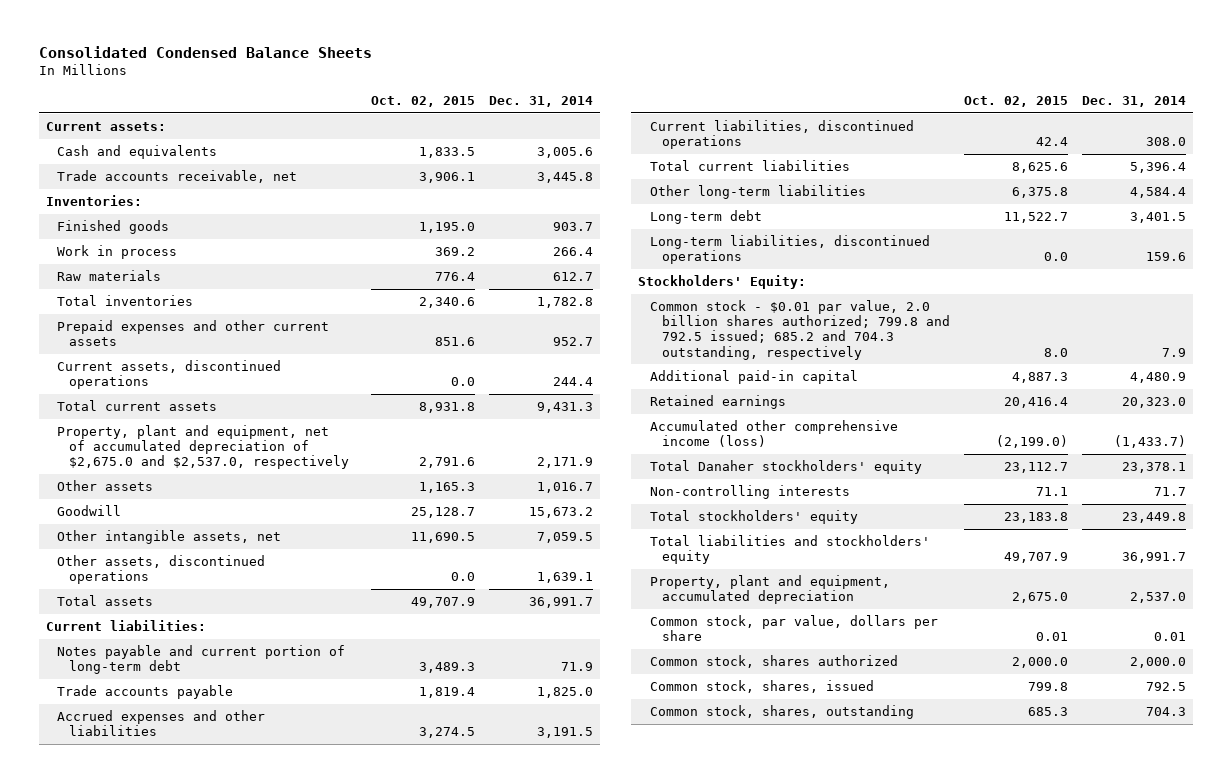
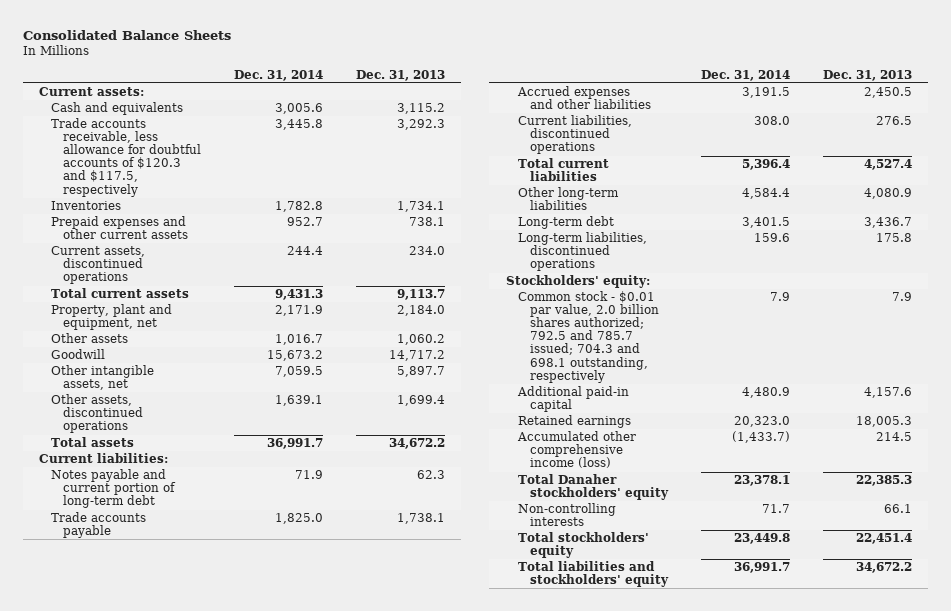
- Consolidated Condensed Balance Sheets
+ Consolidated Balance Sheets
- | Oct. 02, 2015 | Dec. 31, 2014
+ | Dec. 31, 2014 | Dec. 31, 2013
- Trade accounts receivable, net | 3,906.1 | 3,445.8
- Inventories:
- Finished goods | 1,195.0 | 903.7
- Work in process | 369.2 | 266.4
- Raw materials | 776.4 | 612.7
- Total inventories | 2,340.6 | 1,782.8
+ Trade accounts receivable, less allowance for doubtful accounts of $120.3 and $117.5, respectively | 3,445.8 | 3,292.3
+ Inventories | 1,782.8 | 1,734.1
- Property, plant and equipment, net of accumulated depreciation of $2,675.0 and $2,537.0, respectively | 2,791.6 | 2,171.9
+ Property, plant and equipment, net | 2,171.9 | 2,184.0
- Stockholders' Equity:
- Common stock - $0.01 par value, 2.0 billion shares authorized; 799.8 and 792.5 issued; 685.2 and 704.3 outstanding, respectively | 8.0 | 7.9
+ Stockholders' equity:
+ Common stock - $0.01 par value, 2.0 billion shares authorized; 792.5 and 785.7 issued; 704.3 and 698.1 outstanding, respectively | 7.9 | 7.9
- Property, plant and equipment, accumulated depreciation | 2,675.0 | 2,537.0
- Common stock, par value, dollars per share | 0.01 | 0.01
- Common stock, shares authorized | 2,000.0 | 2,000.0
- Common stock, shares, issued | 799.8 | 792.5
- Common stock, shares, outstanding | 685.3 | 704.3

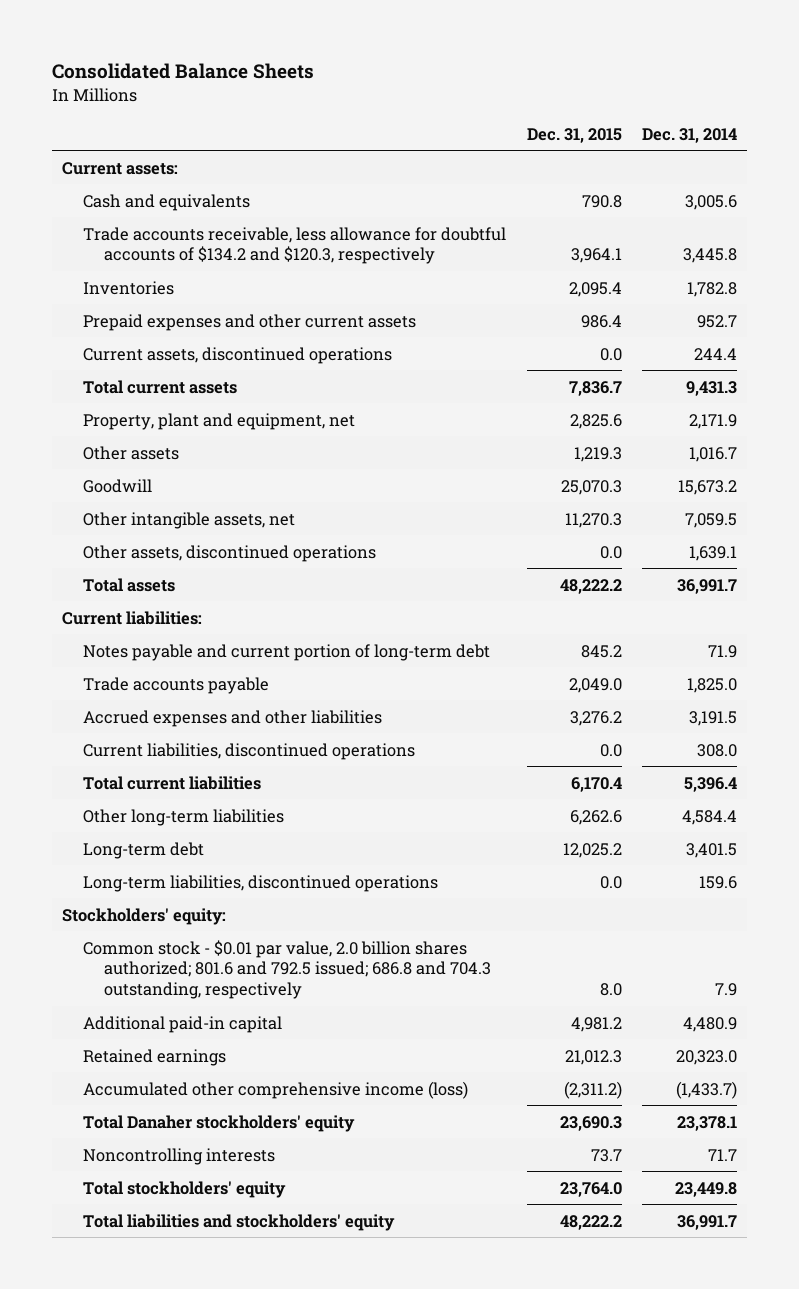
- | Dec. 31, 2014 | Dec. 31, 2013
+ | Dec. 31, 2015 | Dec. 31, 2014
- Trade accounts receivable, less allowance for doubtful accounts of $120.3 and $117.5, respectively | 3,445.8 | 3,292.3
+ Trade accounts receivable, less allowance for doubtful accounts of $134.2 and $120.3, respectively | 3,964.1 | 3,445.8
- Common stock - $0.01 par value, 2.0 billion shares authorized; 792.5 and 785.7 issued; 704.3 and 698.1 outstanding, respectively | 7.9 | 7.9
+ Common stock - $0.01 par value, 2.0 billion shares authorized; 801.6 and 792.5 issued; 686.8 and 704.3 outstanding, respectively | 8.0 | 7.9
- Non-controlling interests | 71.7 | 66.1
+ Noncontrolling interests | 73.7 | 71.7

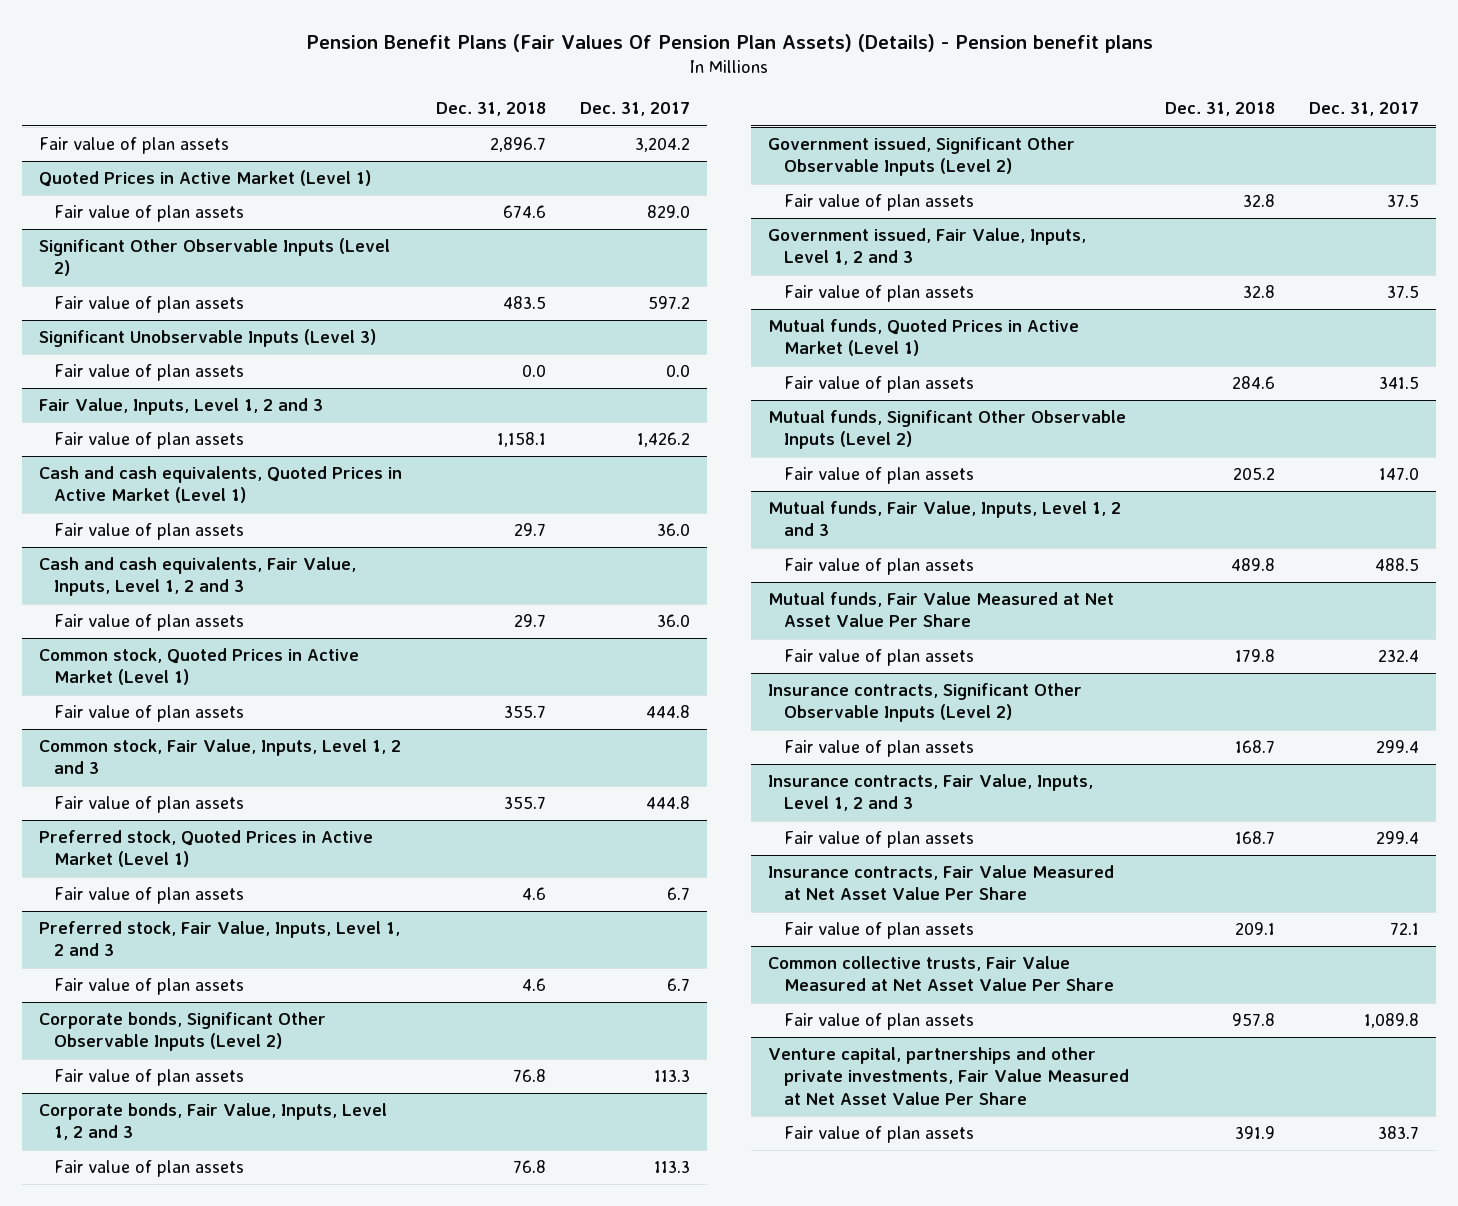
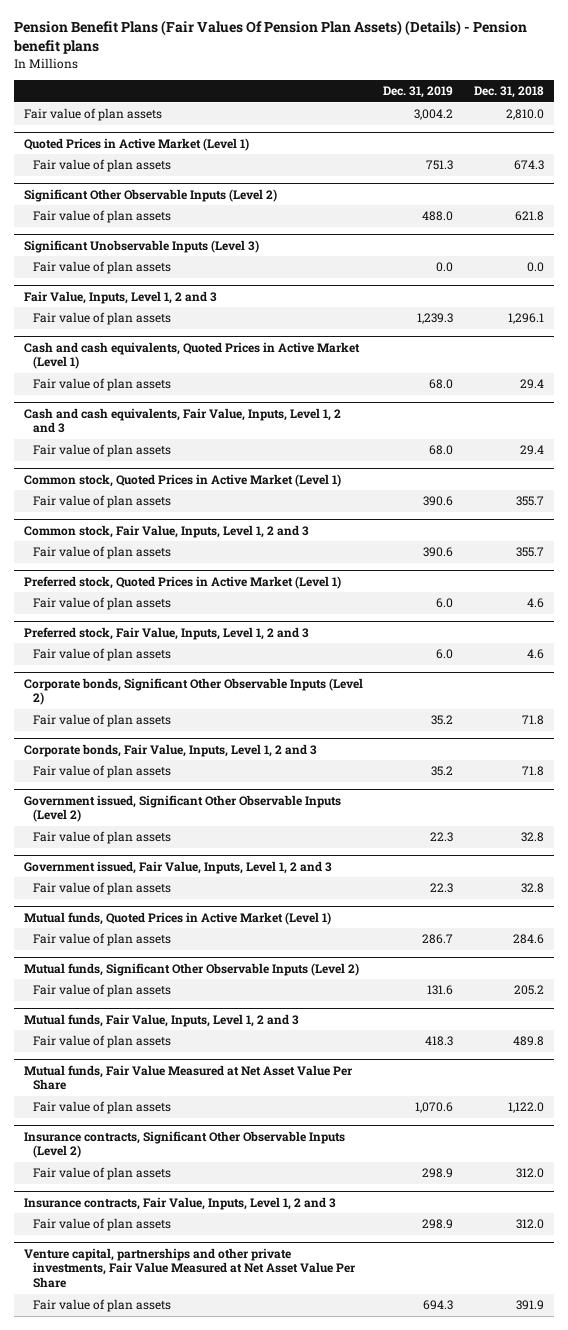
- | Dec. 31, 2018 | Dec. 31, 2017
+ | Dec. 31, 2019 | Dec. 31, 2018
- Fair value of plan assets | 2,896.7 | 3,204.2
+ Fair value of plan assets | 3,004.2 | 2,810.0
@ Quoted Prices in Active Market (Level 1)
- Fair value of plan assets | 674.6 | 829.0
+ Fair value of plan assets | 751.3 | 674.3
@ Significant Other Observable Inputs (Level 2)
- Fair value of plan assets | 483.5 | 597.2
+ Fair value of plan assets | 488.0 | 621.8
@ Fair Value, Inputs, Level 1, 2 and 3
- Fair value of plan assets | 1,158.1 | 1,426.2
+ Fair value of plan assets | 1,239.3 | 1,296.1
@ Cash and cash equivalents, Quoted Prices in Active Market (Level 1)
- Fair value of plan assets | 29.7 | 36.0
+ Fair value of plan assets | 68.0 | 29.4
@ Cash and cash equivalents, Fair Value, Inputs, Level 1, 2 and 3
- Fair value of plan assets | 29.7 | 36.0
+ Fair value of plan assets | 68.0 | 29.4
@ Corporate bonds, Significant Other Observable Inputs (Level 2)
- Fair value of plan assets | 76.8 | 113.3
+ Fair value of plan assets | 35.2 | 71.8
@ Corporate bonds, Fair Value, Inputs, Level 1, 2 and 3
- Fair value of plan assets | 76.8 | 113.3
+ Fair value of plan assets | 35.2 | 71.8
@ Mutual funds, Fair Value Measured at Net Asset Value Per Share
- Fair value of plan assets | 179.8 | 232.4
+ Fair value of plan assets | 1,070.6 | 1,122.0
@ Insurance contracts, Significant Other Observable Inputs (Level 2)
- Fair value of plan assets | 168.7 | 299.4
+ Fair value of plan assets | 298.9 | 312.0
@ Insurance contracts, Fair Value, Inputs, Level 1, 2 and 3
- Fair value of plan assets | 168.7 | 299.4
- Insurance contracts, Fair Value Measured at Net Asset Value Per Share
- Fair value of plan assets | 209.1 | 72.1
- Common collective trusts, Fair Value Measured at Net Asset Value Per Share
- Fair value of plan assets | 957.8 | 1,089.8
@ Insurance contracts, Fair Value, Inputs, Level 1, 2 and 3
+ Fair value of plan assets | 298.9 | 312.0

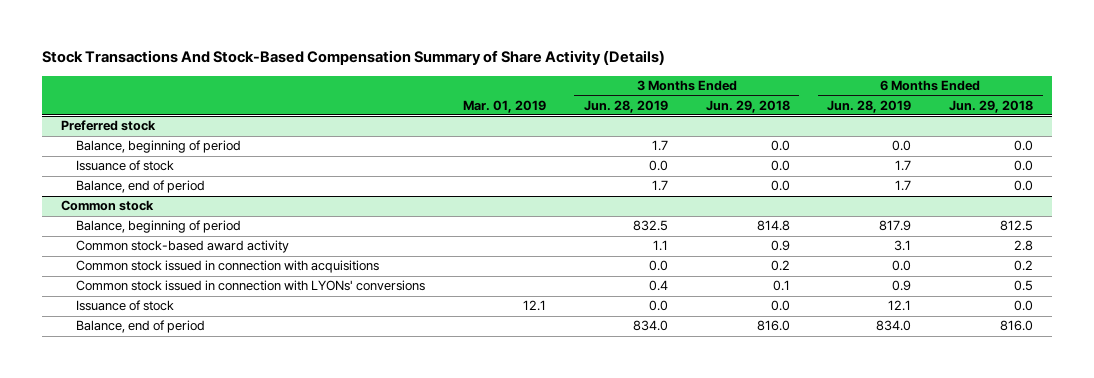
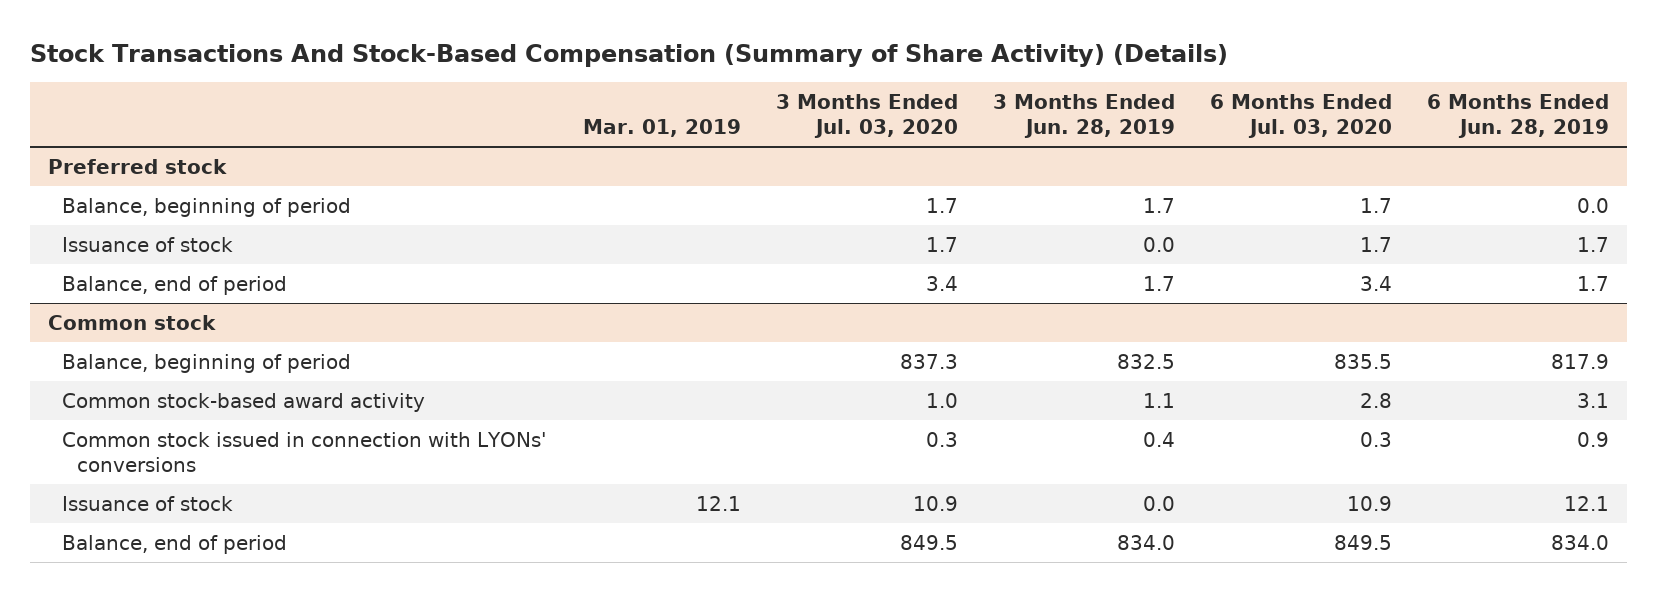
- Stock Transactions And Stock-Based Compensation Summary of Share Activity (Details)
+ Stock Transactions And Stock-Based Compensation (Summary of Share Activity) (Details)
- | Mar. 01, 2019 | 3 Months Ended Jun. 28, 2019 | 3 Months Ended Jun. 29, 2018 | 6 Months Ended Jun. 28, 2019 | 6 Months Ended Jun. 29, 2018
+ | Mar. 01, 2019 | 3 Months Ended Jul. 03, 2020 | 3 Months Ended Jun. 28, 2019 | 6 Months Ended Jul. 03, 2020 | 6 Months Ended Jun. 28, 2019
@ Common stock
- Common stock issued in connection with acquisitions | | 0.0 | 0.2 | 0.0 | 0.2

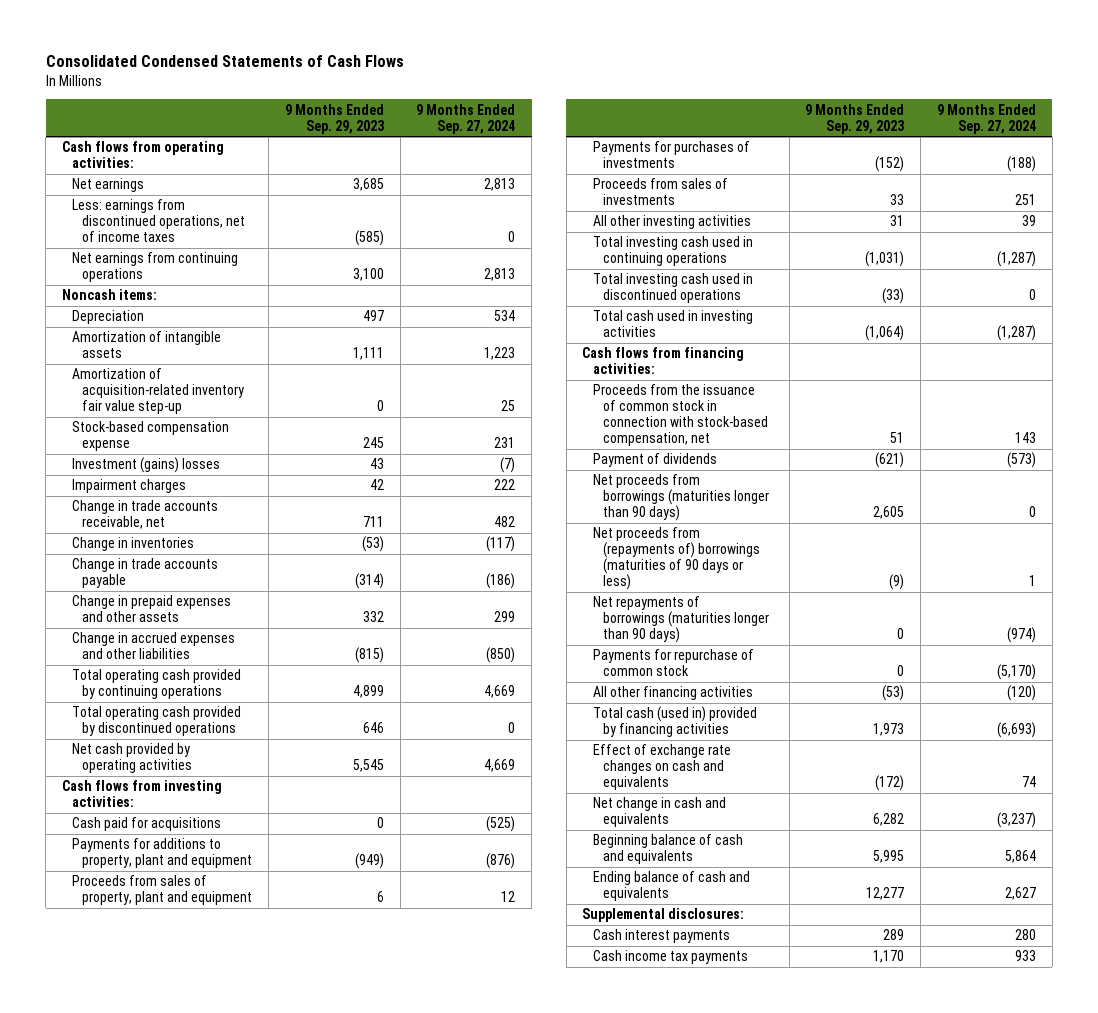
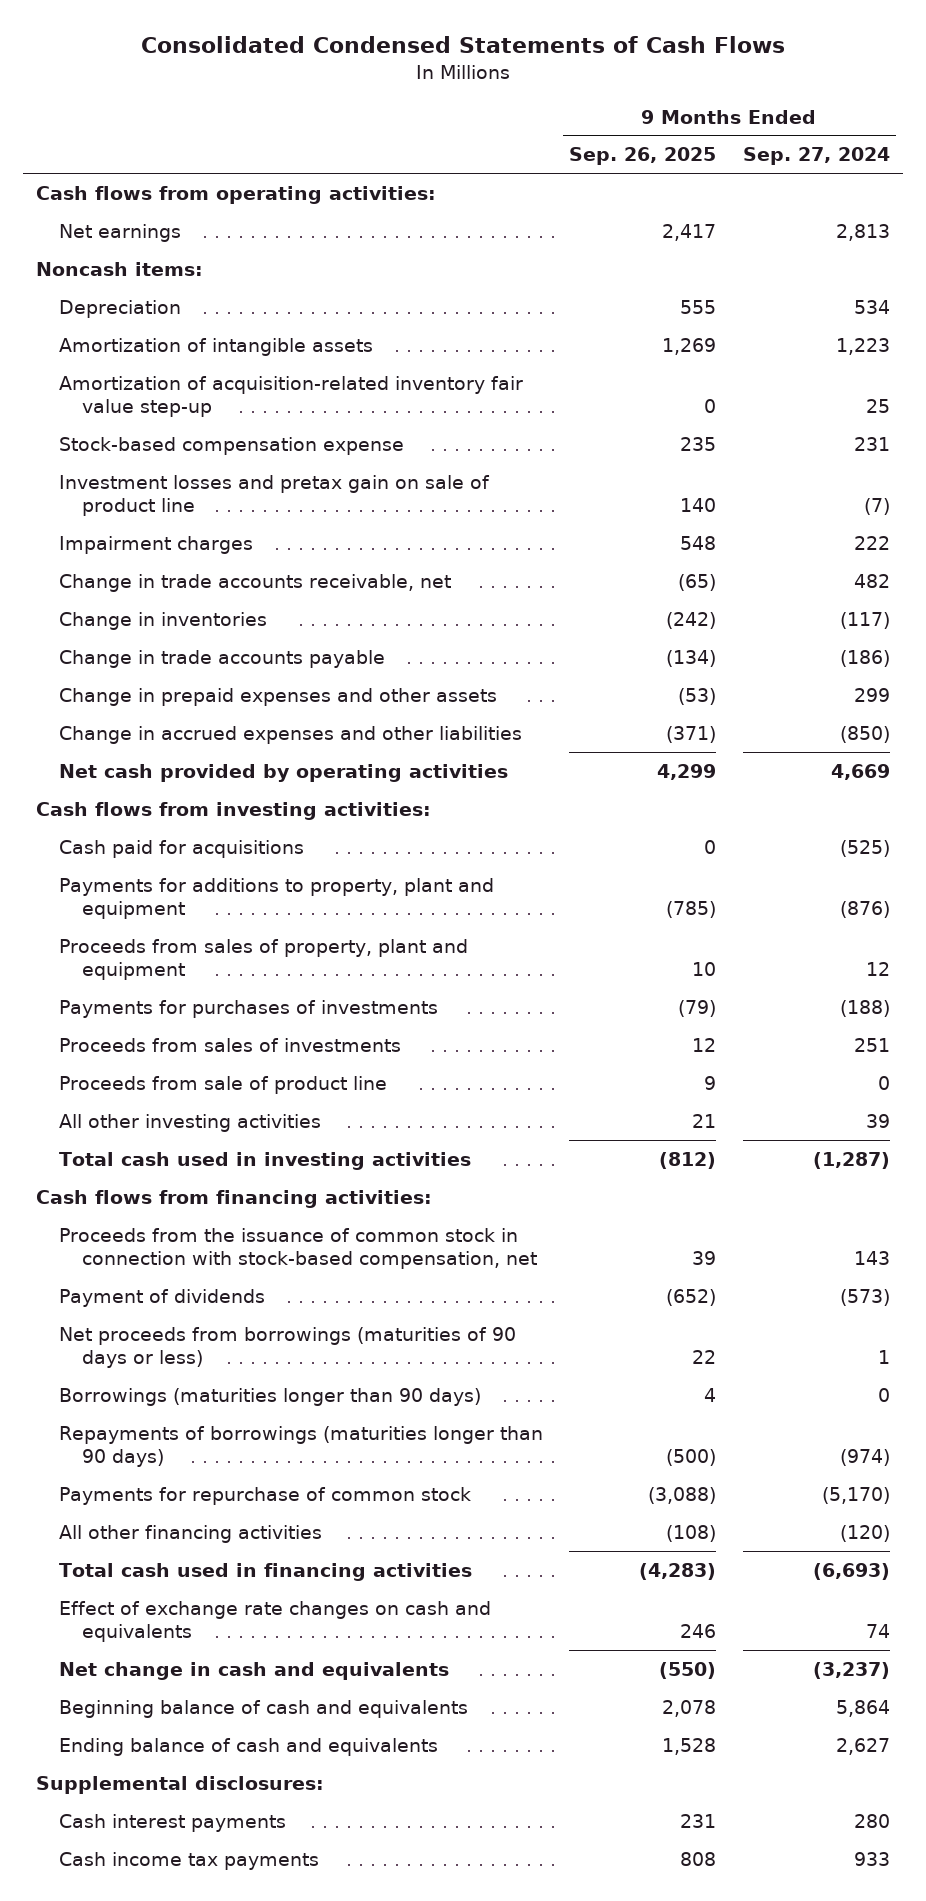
- | 9 Months Ended Sep. 29, 2023 | 9 Months Ended Sep. 27, 2024
+ | 9 Months Ended Sep. 26, 2025 | 9 Months Ended Sep. 27, 2024
- Less: earnings from discontinued operations, net of income taxes | (585) | 0
- Net earnings from continuing operations | 3,100 | 2,813
- Investment (gains) losses | 43 | (7)
+ Investment losses and pretax gain on sale of product line | 140 | (7)
- Total operating cash provided by continuing operations | 4,899 | 4,669
- Total operating cash provided by discontinued operations | 646 | 0
+ Proceeds from sale of product line | 9 | 0
- Total investing cash used in continuing operations | (1,031) | (1,287)
- Total investing cash used in discontinued operations | (33) | 0
- Net proceeds from borrowings (maturities longer than 90 days) | 2,605 | 0
- Net proceeds from (repayments of) borrowings (maturities of 90 days or less) | (9) | 1
- Net repayments of borrowings (maturities longer than 90 days) | 0 | (974)
+ Net proceeds from borrowings (maturities of 90 days or less) | 22 | 1
+ Borrowings (maturities longer than 90 days) | 4 | 0
+ Repayments of borrowings (maturities longer than 90 days) | (500) | (974)
- Total cash (used in) provided by financing activities | 1,973 | (6,693)
+ Total cash used in financing activities | (4,283) | (6,693)

